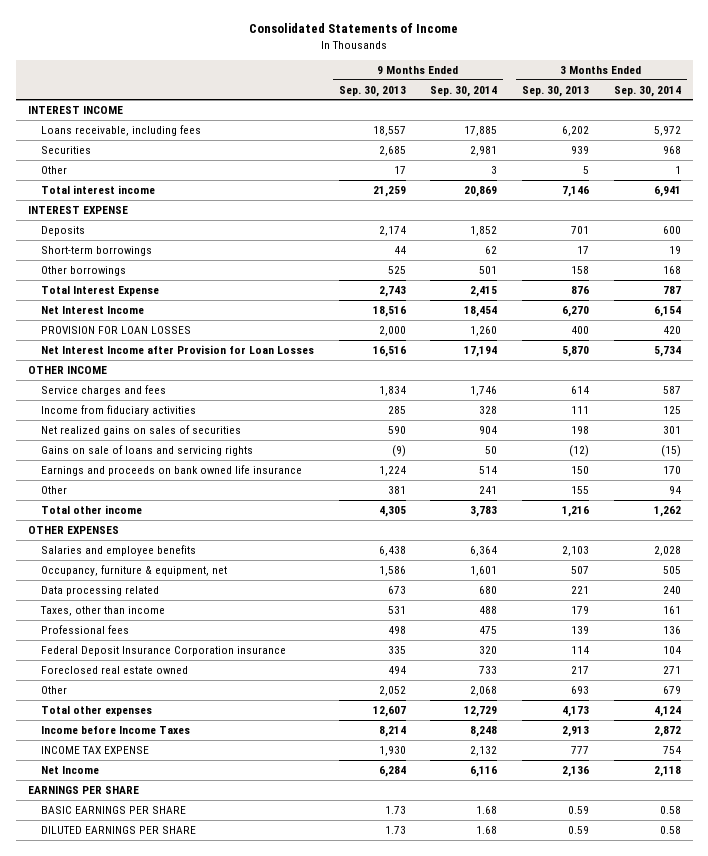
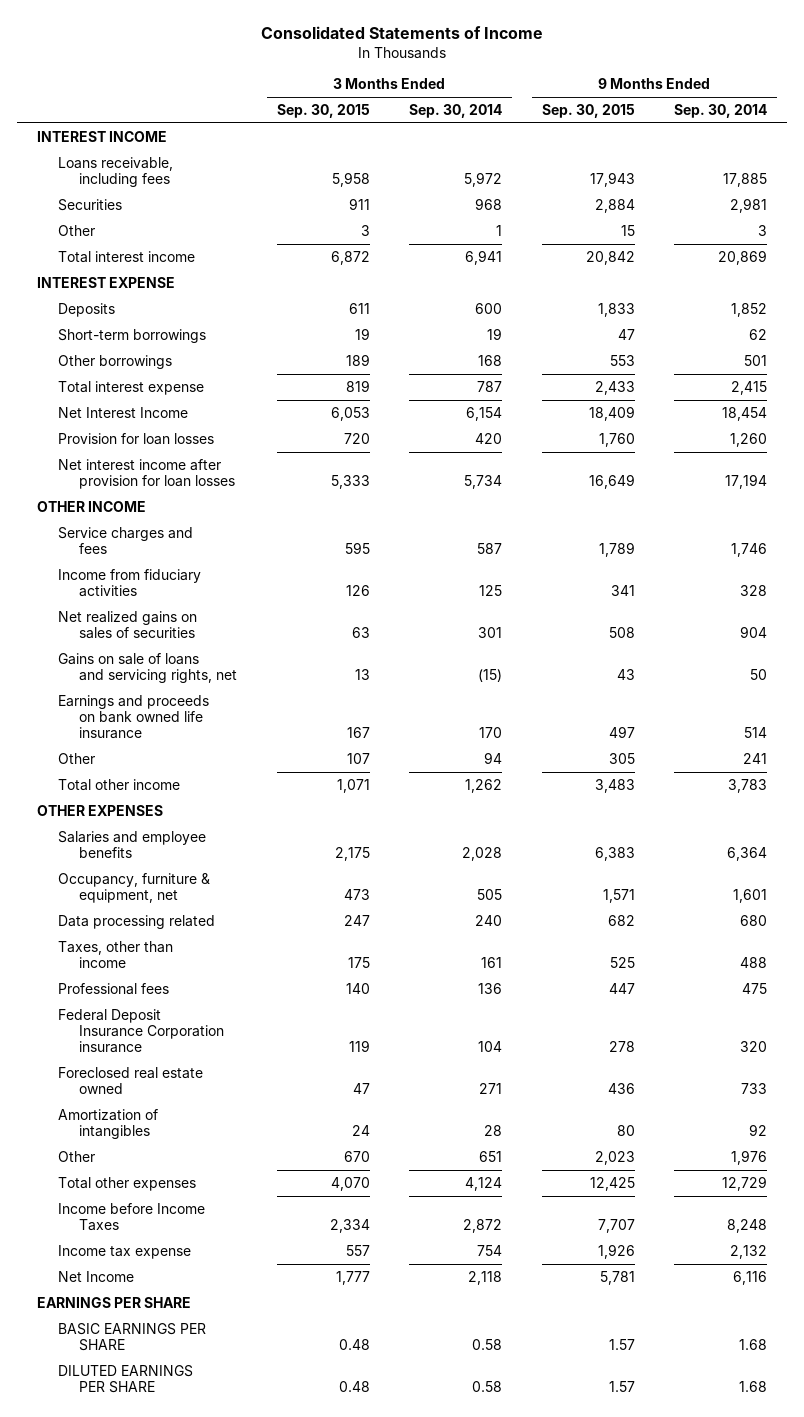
- | 9 Months Ended Sep. 30, 2013 | 9 Months Ended Sep. 30, 2014 | 3 Months Ended Sep. 30, 2013 | 3 Months Ended Sep. 30, 2014
+ | 3 Months Ended Sep. 30, 2015 | 3 Months Ended Sep. 30, 2014 | 9 Months Ended Sep. 30, 2015 | 9 Months Ended Sep. 30, 2014
- Total Interest Expense | 2,743 | 2,415 | 876 | 787
+ Total interest expense | 819 | 787 | 2,433 | 2,415
- PROVISION FOR LOAN LOSSES | 2,000 | 1,260 | 400 | 420
- Net Interest Income after Provision for Loan Losses | 16,516 | 17,194 | 5,870 | 5,734
+ Provision for loan losses | 720 | 420 | 1,760 | 1,260
+ Net interest income after provision for loan losses | 5,333 | 5,734 | 16,649 | 17,194
- Gains on sale of loans and servicing rights | (9) | 50 | (12) | (15)
+ Gains on sale of loans and servicing rights, net | 13 | (15) | 43 | 50
- Other | 2,052 | 2,068 | 693 | 679
+ Amortization of intangibles | 24 | 28 | 80 | 92
+ Other | 670 | 651 | 2,023 | 1,976
- INCOME TAX EXPENSE | 1,930 | 2,132 | 777 | 754
+ Income tax expense | 557 | 754 | 1,926 | 2,132

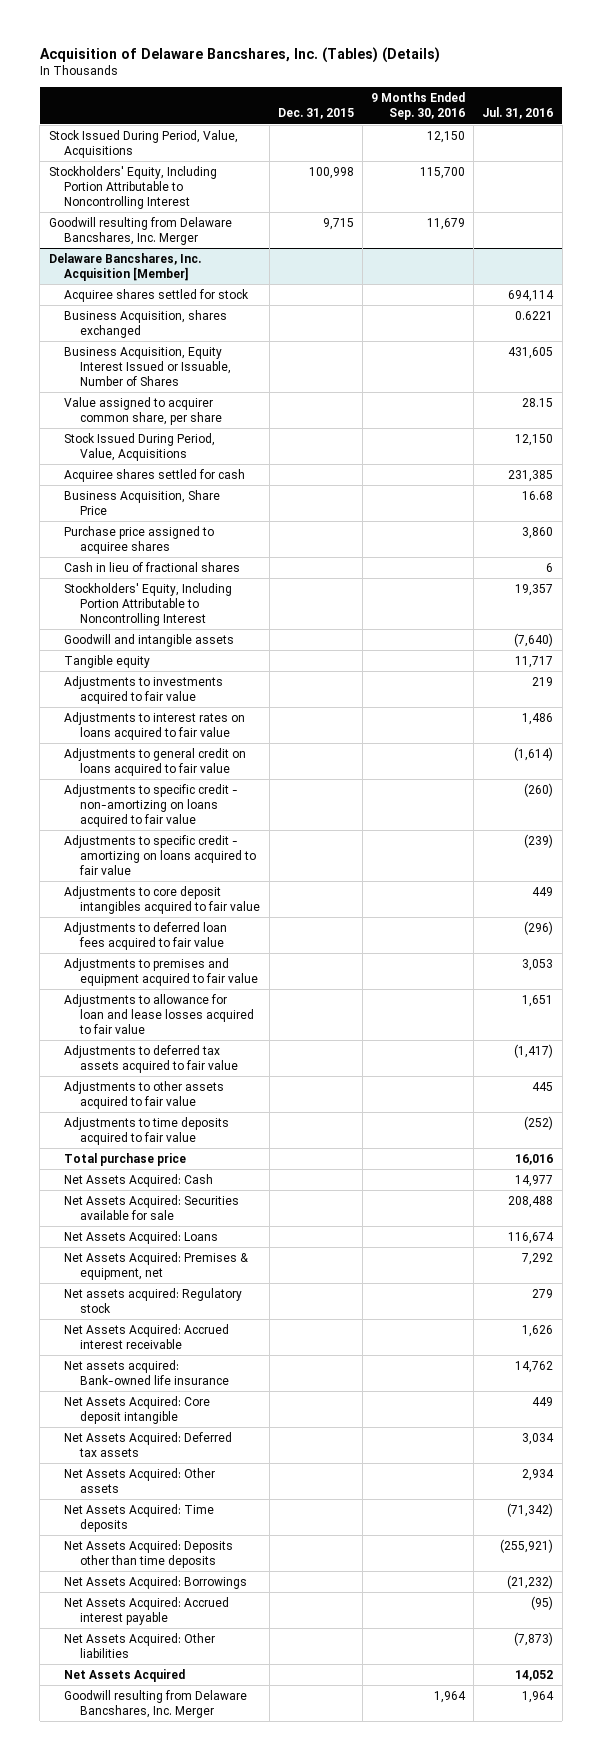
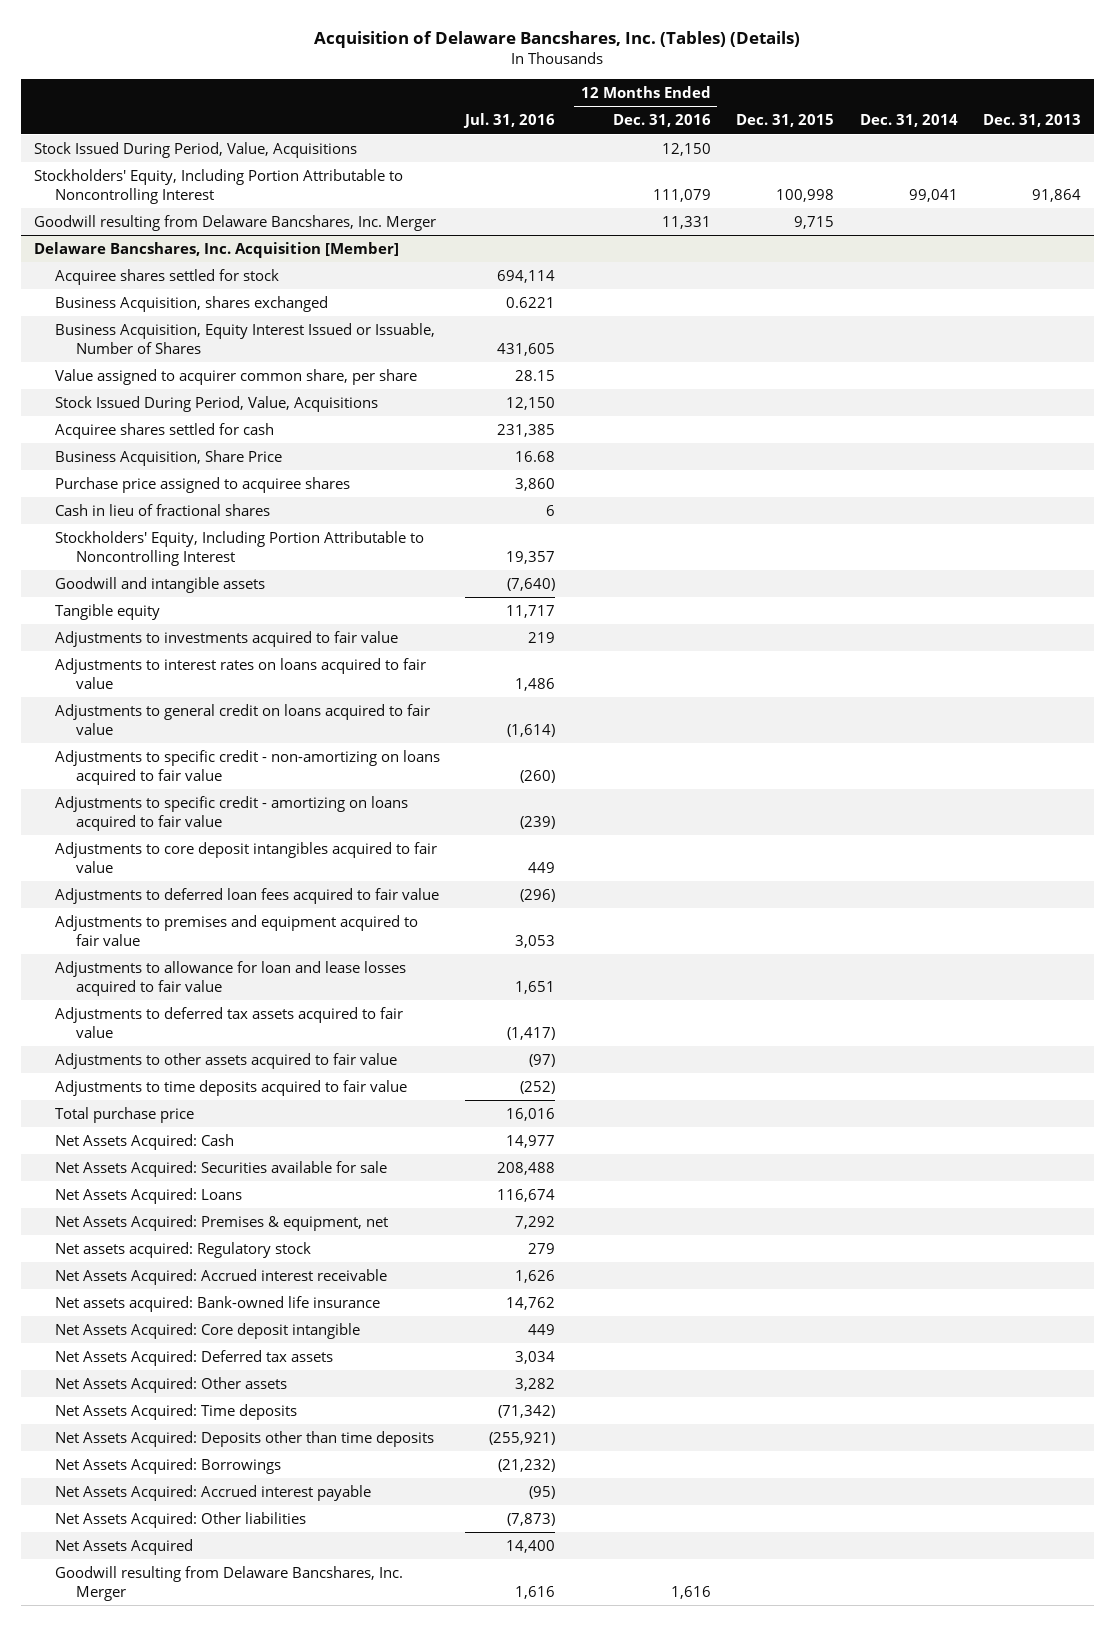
- | Dec. 31, 2015 | 9 Months Ended Sep. 30, 2016 | Jul. 31, 2016
+ | Jul. 31, 2016 | 12 Months Ended Dec. 31, 2016 | Dec. 31, 2015 | Dec. 31, 2014 | Dec. 31, 2013
@ Delaware Bancshares, Inc. Acquisition [Member]
- Adjustments to other assets acquired to fair value | | | 445
+ Adjustments to other assets acquired to fair value | (97) | | | |
- Net Assets Acquired: Other assets | | | 2,934
+ Net Assets Acquired: Other assets | 3,282 | | | |
- Net Assets Acquired | | | 14,052
- Goodwill resulting from Delaware Bancshares, Inc. Merger | | 1,964 | 1,964
+ Net Assets Acquired | 14,400 | | | |
+ Goodwill resulting from Delaware Bancshares, Inc. Merger | 1,616 | 1,616 | | |

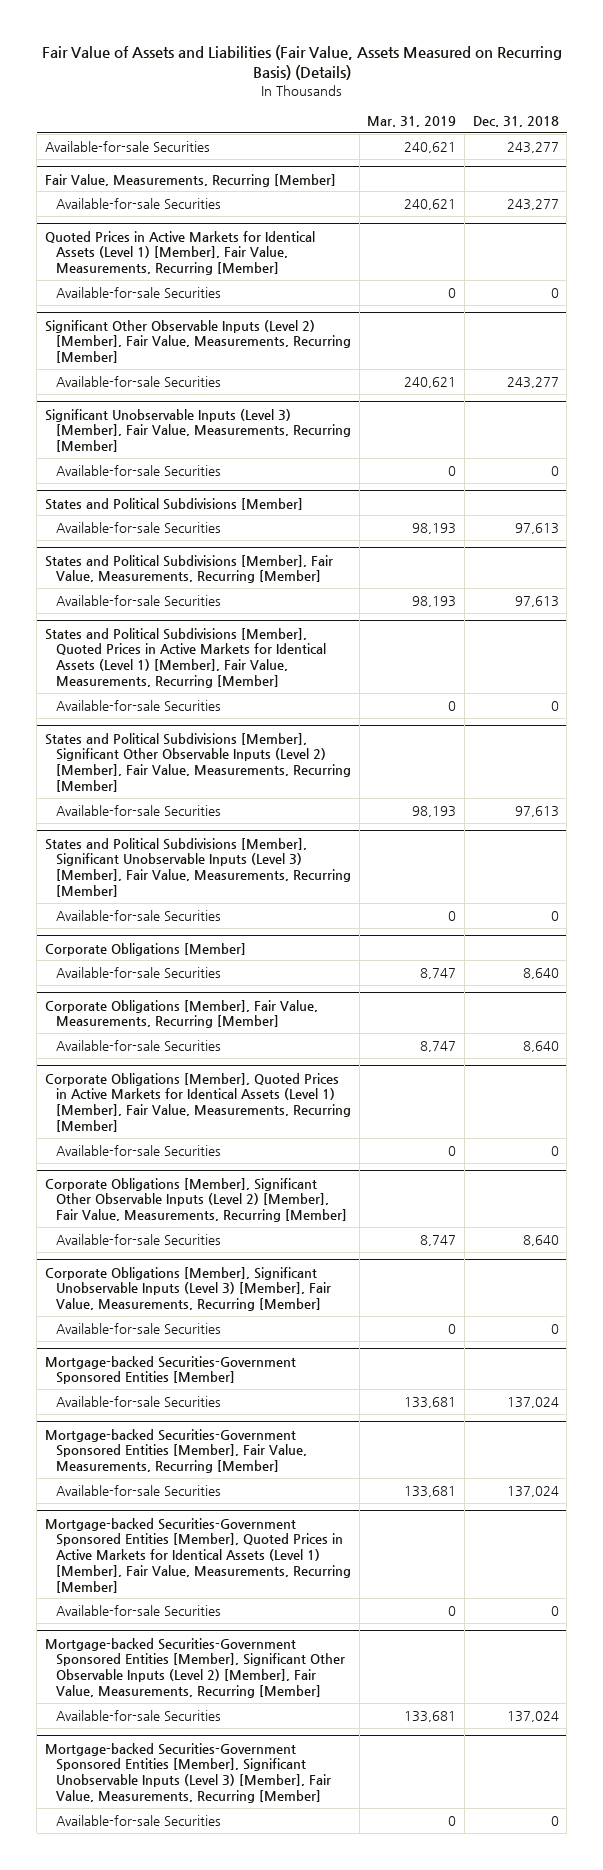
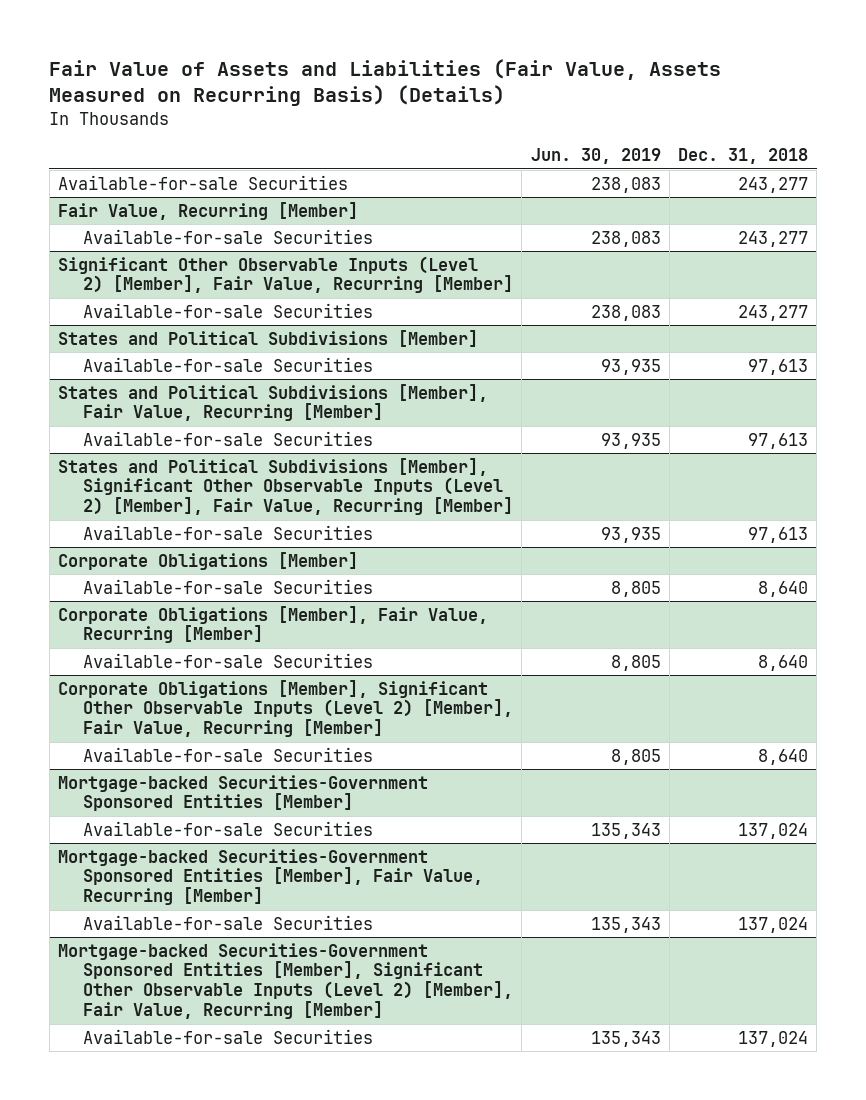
- | Mar. 31, 2019 | Dec. 31, 2018
+ | Jun. 30, 2019 | Dec. 31, 2018
- Fair Value, Measurements, Recurring [Member]
+ Fair Value, Recurring [Member]
- Quoted Prices in Active Markets for Identical Assets (Level 1) [Member], Fair Value, Measurements, Recurring [Member]
- Available-for-sale Securities | 0 | 0
- Significant Other Observable Inputs (Level 2) [Member], Fair Value, Measurements, Recurring [Member]
+ Significant Other Observable Inputs (Level 2) [Member], Fair Value, Recurring [Member]
- Significant Unobservable Inputs (Level 3) [Member], Fair Value, Measurements, Recurring [Member]
- Available-for-sale Securities | 0 | 0
- States and Political Subdivisions [Member], Fair Value, Measurements, Recurring [Member]
+ States and Political Subdivisions [Member], Fair Value, Recurring [Member]
- States and Political Subdivisions [Member], Quoted Prices in Active Markets for Identical Assets (Level 1) [Member], Fair Value, Measurements, Recurring [Member]
- Available-for-sale Securities | 0 | 0
- States and Political Subdivisions [Member], Significant Other Observable Inputs (Level 2) [Member], Fair Value, Measurements, Recurring [Member]
+ States and Political Subdivisions [Member], Significant Other Observable Inputs (Level 2) [Member], Fair Value, Recurring [Member]
- States and Political Subdivisions [Member], Significant Unobservable Inputs (Level 3) [Member], Fair Value, Measurements, Recurring [Member]
- Available-for-sale Securities | 0 | 0
- Corporate Obligations [Member], Fair Value, Measurements, Recurring [Member]
+ Corporate Obligations [Member], Fair Value, Recurring [Member]
- Corporate Obligations [Member], Quoted Prices in Active Markets for Identical Assets (Level 1) [Member], Fair Value, Measurements, Recurring [Member]
- Available-for-sale Securities | 0 | 0
- Corporate Obligations [Member], Significant Other Observable Inputs (Level 2) [Member], Fair Value, Measurements, Recurring [Member]
+ Corporate Obligations [Member], Significant Other Observable Inputs (Level 2) [Member], Fair Value, Recurring [Member]
- Corporate Obligations [Member], Significant Unobservable Inputs (Level 3) [Member], Fair Value, Measurements, Recurring [Member]
- Available-for-sale Securities | 0 | 0
- Mortgage-backed Securities-Government Sponsored Entities [Member], Fair Value, Measurements, Recurring [Member]
+ Mortgage-backed Securities-Government Sponsored Entities [Member], Fair Value, Recurring [Member]
- Mortgage-backed Securities-Government Sponsored Entities [Member], Quoted Prices in Active Markets for Identical Assets (Level 1) [Member], Fair Value, Measurements, Recurring [Member]
- Available-for-sale Securities | 0 | 0
- Mortgage-backed Securities-Government Sponsored Entities [Member], Significant Other Observable Inputs (Level 2) [Member], Fair Value, Measurements, Recurring [Member]
+ Mortgage-backed Securities-Government Sponsored Entities [Member], Significant Other Observable Inputs (Level 2) [Member], Fair Value, Recurring [Member]
- Mortgage-backed Securities-Government Sponsored Entities [Member], Significant Unobservable Inputs (Level 3) [Member], Fair Value, Measurements, Recurring [Member]
- Available-for-sale Securities | 0 | 0

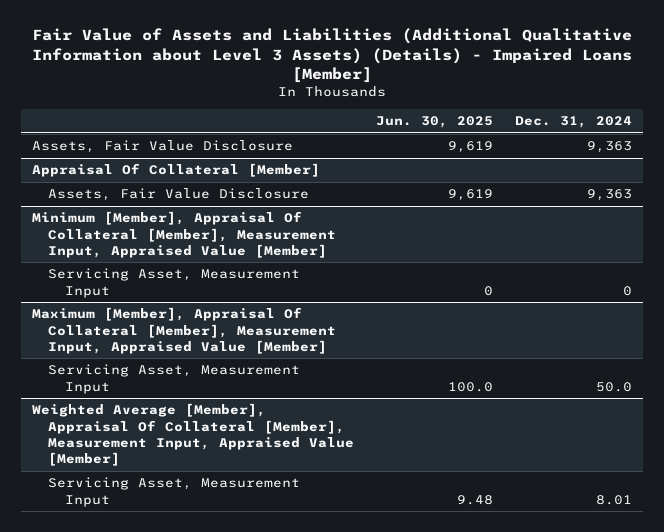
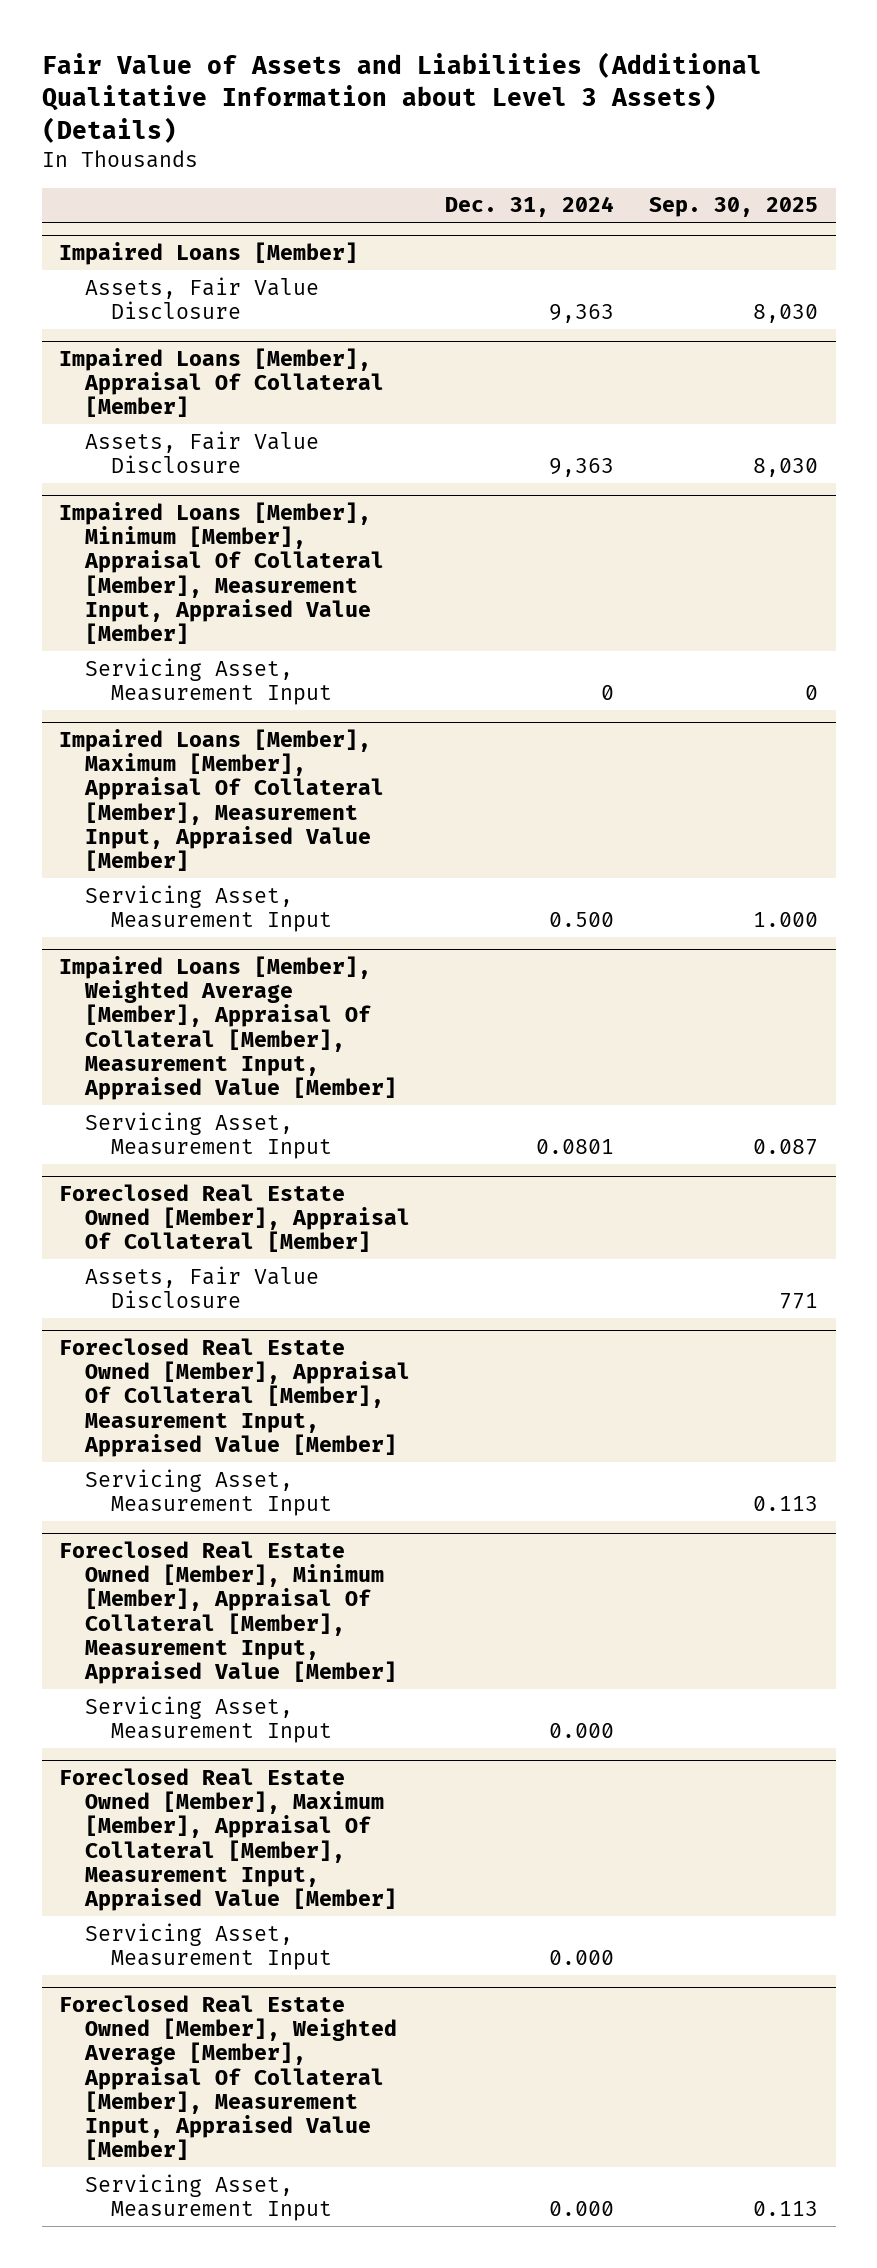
- Fair Value of Assets and Liabilities (Additional Qualitative Information about Level 3 Assets) (Details) - Impaired Loans [Member]
+ Fair Value of Assets and Liabilities (Additional Qualitative Information about Level 3 Assets) (Details)
- | Jun. 30, 2025 | Dec. 31, 2024
+ | Dec. 31, 2024 | Sep. 30, 2025
+ Impaired Loans [Member]
- Appraisal Of Collateral [Member]
+ Impaired Loans [Member], Appraisal Of Collateral [Member]
- Minimum [Member], Appraisal Of Collateral [Member], Measurement Input, Appraised Value [Member]
+ Impaired Loans [Member], Minimum [Member], Appraisal Of Collateral [Member], Measurement Input, Appraised Value [Member]
- Maximum [Member], Appraisal Of Collateral [Member], Measurement Input, Appraised Value [Member]
- Servicing Asset, Measurement Input | 100.0 | 50.0
- Weighted Average [Member], Appraisal Of Collateral [Member], Measurement Input, Appraised Value [Member]
- Servicing Asset, Measurement Input | 9.48 | 8.01
+ Impaired Loans [Member], Maximum [Member], Appraisal Of Collateral [Member], Measurement Input, Appraised Value [Member]
+ Servicing Asset, Measurement Input | 0.500 | 1.000
+ Impaired Loans [Member], Weighted Average [Member], Appraisal Of Collateral [Member], Measurement Input, Appraised Value [Member]
+ Servicing Asset, Measurement Input | 0.0801 | 0.087
+ Foreclosed Real Estate Owned [Member], Appraisal Of Collateral [Member]
+ Assets, Fair Value Disclosure | | 771
+ Foreclosed Real Estate Owned [Member], Appraisal Of Collateral [Member], Measurement Input, Appraised Value [Member]
+ Servicing Asset, Measurement Input | | 0.113
+ Foreclosed Real Estate Owned [Member], Minimum [Member], Appraisal Of Collateral [Member], Measurement Input, Appraised Value [Member]
+ Servicing Asset, Measurement Input | 0.000 |
+ Foreclosed Real Estate Owned [Member], Maximum [Member], Appraisal Of Collateral [Member], Measurement Input, Appraised Value [Member]
+ Servicing Asset, Measurement Input | 0.000 |
+ Foreclosed Real Estate Owned [Member], Weighted Average [Member], Appraisal Of Collateral [Member], Measurement Input, Appraised Value [Member]
+ Servicing Asset, Measurement Input | 0.000 | 0.113

